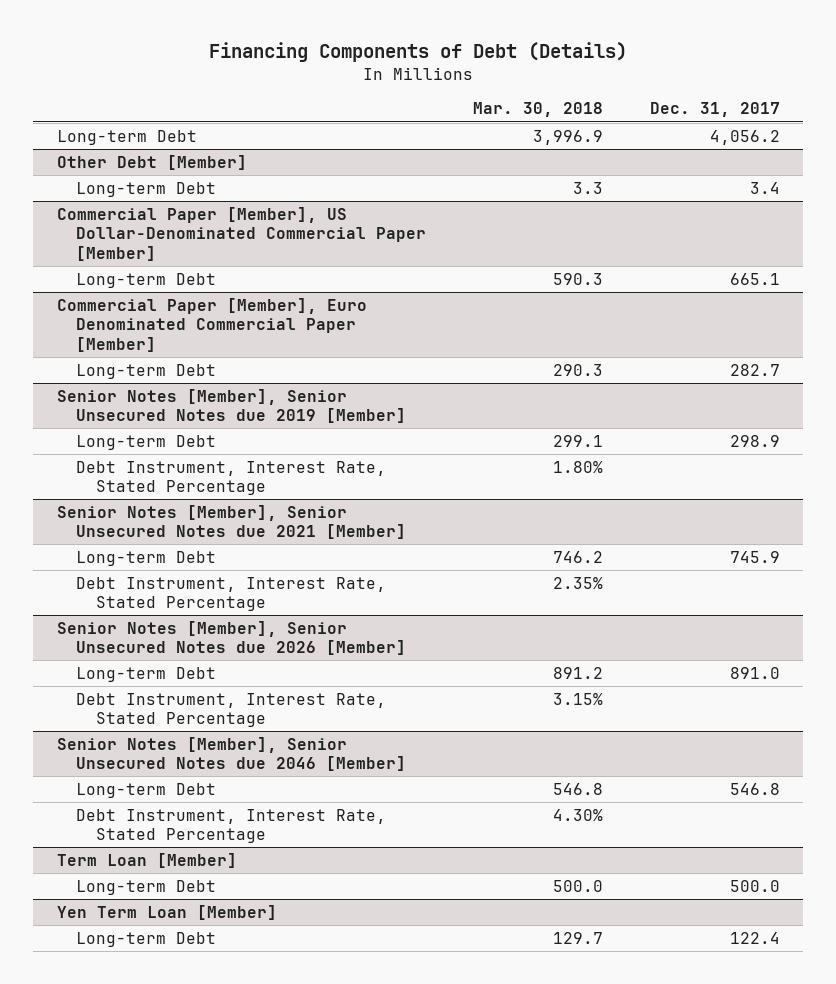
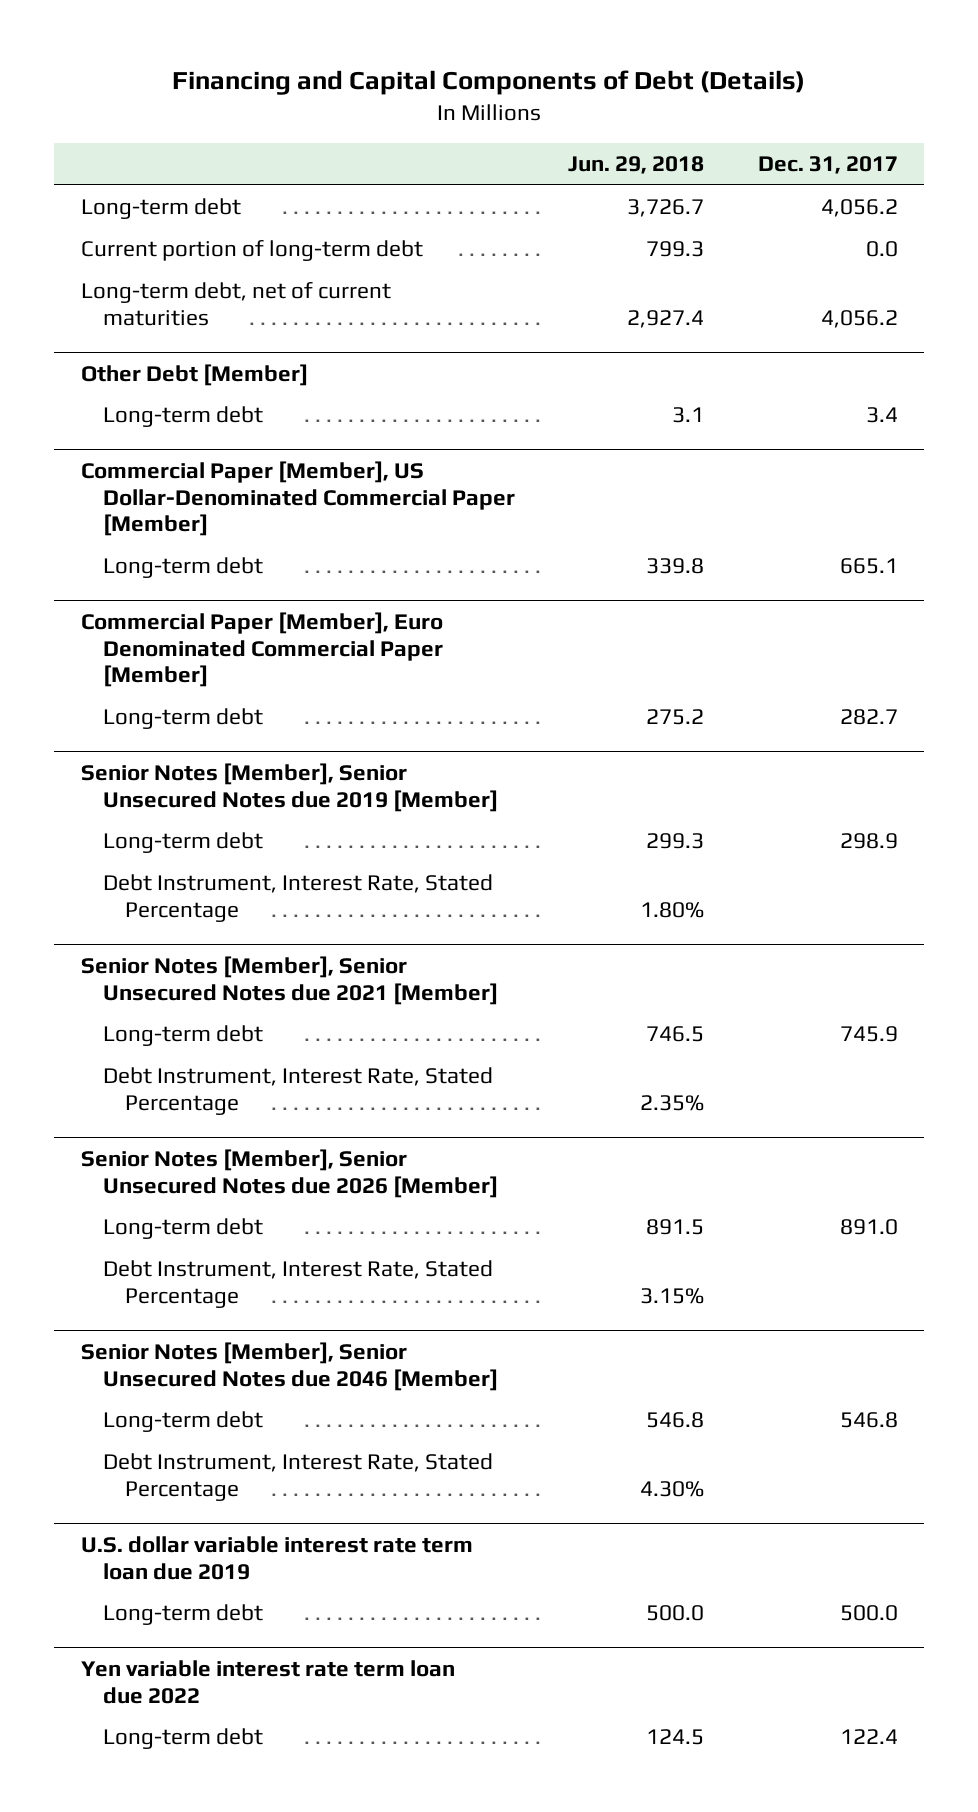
- Financing Components of Debt (Details)
+ Financing and Capital Components of Debt (Details)
- | Mar. 30, 2018 | Dec. 31, 2017
+ | Jun. 29, 2018 | Dec. 31, 2017
- Long-term Debt | 3,996.9 | 4,056.2
+ Long-term debt | 3,726.7 | 4,056.2
+ Current portion of long-term debt | 799.3 | 0.0
+ Long-term debt, net of current maturities | 2,927.4 | 4,056.2
@ Other Debt [Member]
- Long-term Debt | 3.3 | 3.4
+ Long-term debt | 3.1 | 3.4
@ Commercial Paper [Member], US Dollar-Denominated Commercial Paper [Member]
- Long-term Debt | 590.3 | 665.1
+ Long-term debt | 339.8 | 665.1
@ Commercial Paper [Member], Euro Denominated Commercial Paper [Member]
- Long-term Debt | 290.3 | 282.7
+ Long-term debt | 275.2 | 282.7
@ Senior Notes [Member], Senior Unsecured Notes due 2019 [Member]
- Long-term Debt | 299.1 | 298.9
+ Long-term debt | 299.3 | 298.9
@ Senior Notes [Member], Senior Unsecured Notes due 2021 [Member]
- Long-term Debt | 746.2 | 745.9
+ Long-term debt | 746.5 | 745.9
@ Senior Notes [Member], Senior Unsecured Notes due 2026 [Member]
- Long-term Debt | 891.2 | 891.0
+ Long-term debt | 891.5 | 891.0
@ Senior Notes [Member], Senior Unsecured Notes due 2046 [Member]
- Long-term Debt | 546.8 | 546.8
+ Long-term debt | 546.8 | 546.8
- Term Loan [Member]
- Long-term Debt | 500.0 | 500.0
- Yen Term Loan [Member]
- Long-term Debt | 129.7 | 122.4
+ U.S. dollar variable interest rate term loan due 2019
+ Long-term debt | 500.0 | 500.0
+ Yen variable interest rate term loan due 2022
+ Long-term debt | 124.5 | 122.4

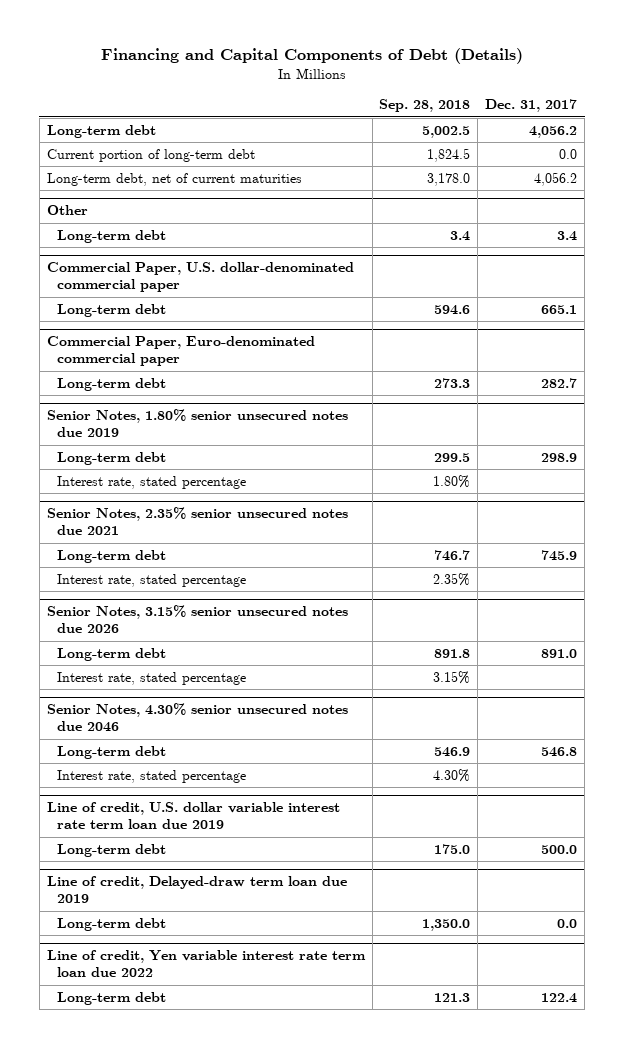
- | Jun. 29, 2018 | Dec. 31, 2017
+ | Sep. 28, 2018 | Dec. 31, 2017
- Other Debt [Member]
+ Other
- Commercial Paper [Member], US Dollar-Denominated Commercial Paper [Member]
+ Commercial Paper, U.S. dollar-denominated commercial paper
- Commercial Paper [Member], Euro Denominated Commercial Paper [Member]
+ Commercial Paper, Euro-denominated commercial paper
- Senior Notes [Member], Senior Unsecured Notes due 2019 [Member]
+ Senior Notes, 1.80% senior unsecured notes due 2019
- Debt Instrument, Interest Rate, Stated Percentage | 1.80% |
- Senior Notes [Member], Senior Unsecured Notes due 2021 [Member]
+ Interest rate, stated percentage | 1.80% |
+ Senior Notes, 2.35% senior unsecured notes due 2021
- Debt Instrument, Interest Rate, Stated Percentage | 2.35% |
- Senior Notes [Member], Senior Unsecured Notes due 2026 [Member]
+ Interest rate, stated percentage | 2.35% |
+ Senior Notes, 3.15% senior unsecured notes due 2026
- Debt Instrument, Interest Rate, Stated Percentage | 3.15% |
- Senior Notes [Member], Senior Unsecured Notes due 2046 [Member]
+ Interest rate, stated percentage | 3.15% |
+ Senior Notes, 4.30% senior unsecured notes due 2046
- Debt Instrument, Interest Rate, Stated Percentage | 4.30% |
- U.S. dollar variable interest rate term loan due 2019
+ Interest rate, stated percentage | 4.30% |
+ Line of credit, U.S. dollar variable interest rate term loan due 2019
- Yen variable interest rate term loan due 2022
+ Line of credit, Delayed-draw term loan due 2019
+ Long-term debt | 1,350.0 | 0.0
+ Line of credit, Yen variable interest rate term loan due 2022

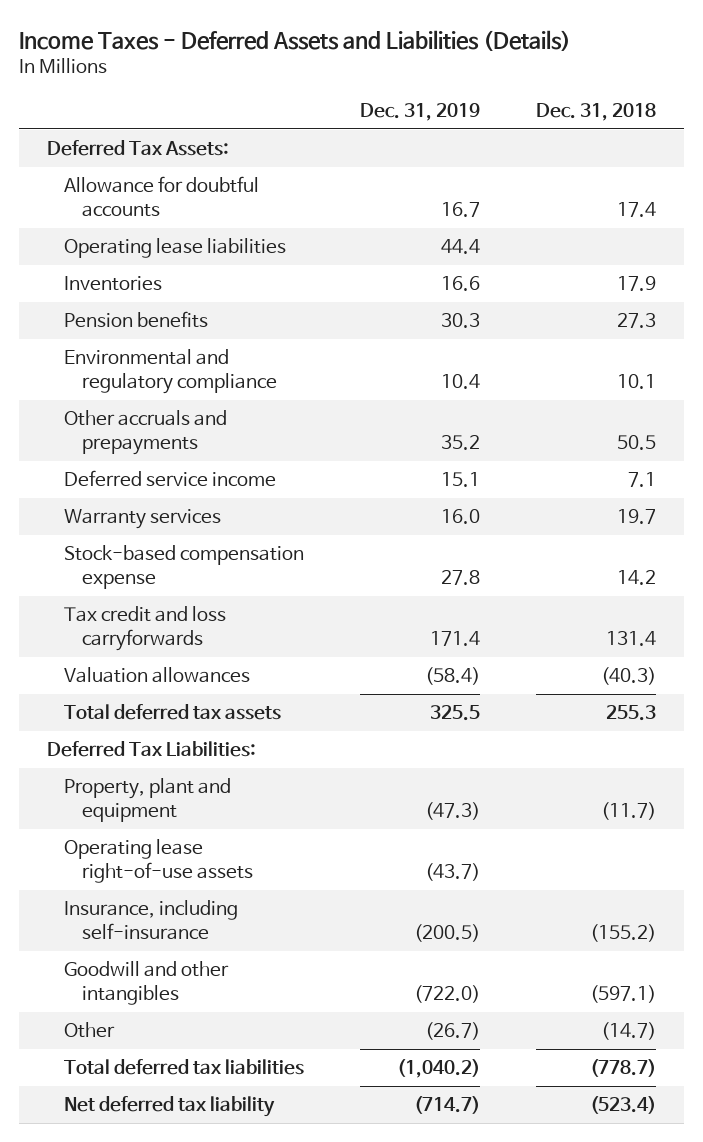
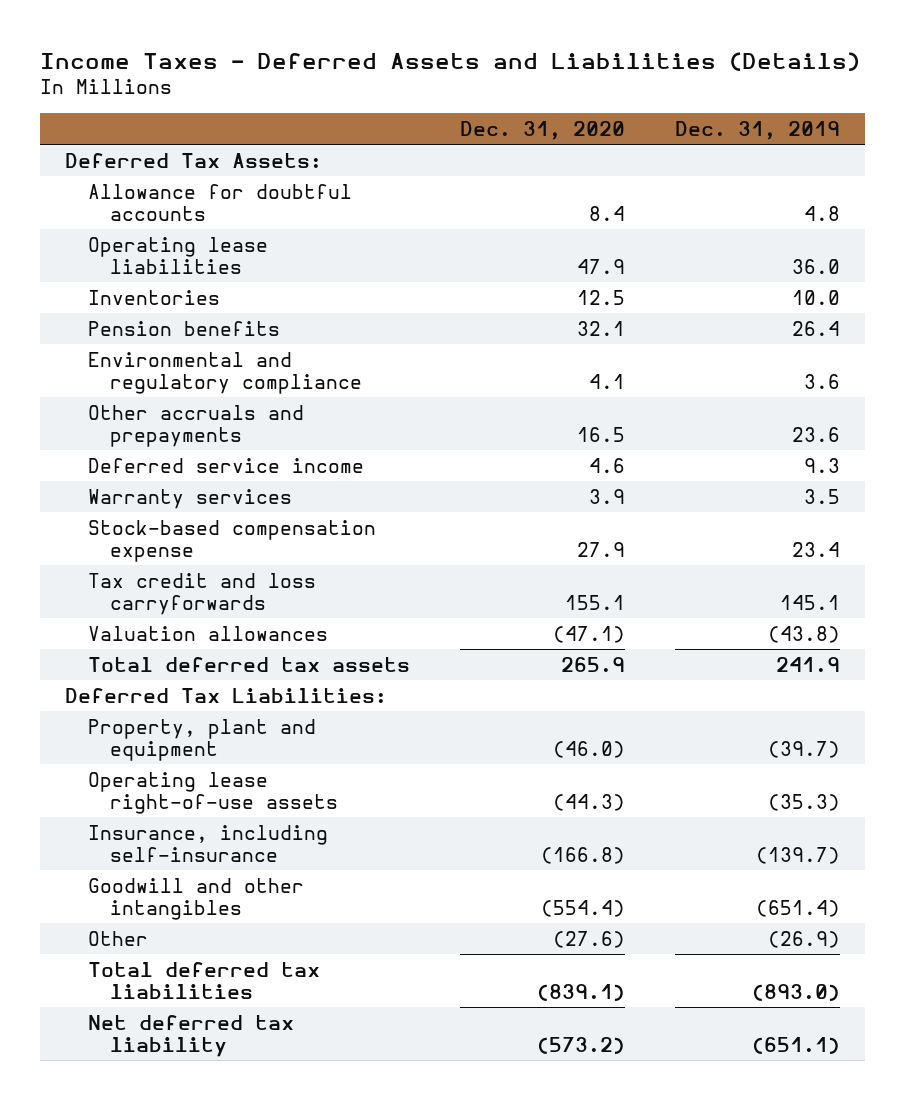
- | Dec. 31, 2019 | Dec. 31, 2018
+ | Dec. 31, 2020 | Dec. 31, 2019
- Allowance for doubtful accounts | 16.7 | 17.4
- Operating lease liabilities | 44.4 |
- Inventories | 16.6 | 17.9
- Pension benefits | 30.3 | 27.3
- Environmental and regulatory compliance | 10.4 | 10.1
- Other accruals and prepayments | 35.2 | 50.5
- Deferred service income | 15.1 | 7.1
- Warranty services | 16.0 | 19.7
- Stock-based compensation expense | 27.8 | 14.2
- Tax credit and loss carryforwards | 171.4 | 131.4
- Valuation allowances | (58.4) | (40.3)
- Total deferred tax assets | 325.5 | 255.3
+ Allowance for doubtful accounts | 8.4 | 4.8
+ Operating lease liabilities | 47.9 | 36.0
+ Inventories | 12.5 | 10.0
+ Pension benefits | 32.1 | 26.4
+ Environmental and regulatory compliance | 4.1 | 3.6
+ Other accruals and prepayments | 16.5 | 23.6
+ Deferred service income | 4.6 | 9.3
+ Warranty services | 3.9 | 3.5
+ Stock-based compensation expense | 27.9 | 23.4
+ Tax credit and loss carryforwards | 155.1 | 145.1
+ Valuation allowances | (47.1) | (43.8)
+ Total deferred tax assets | 265.9 | 241.9
- Property, plant and equipment | (47.3) | (11.7)
- Operating lease right-of-use assets | (43.7) |
- Insurance, including self-insurance | (200.5) | (155.2)
- Goodwill and other intangibles | (722.0) | (597.1)
- Other | (26.7) | (14.7)
- Total deferred tax liabilities | (1,040.2) | (778.7)
- Net deferred tax liability | (714.7) | (523.4)
+ Property, plant and equipment | (46.0) | (39.7)
+ Operating lease right-of-use assets | (44.3) | (35.3)
+ Insurance, including self-insurance | (166.8) | (139.7)
+ Goodwill and other intangibles | (554.4) | (651.4)
+ Other | (27.6) | (26.9)
+ Total deferred tax liabilities | (839.1) | (893.0)
+ Net deferred tax liability | (573.2) | (651.1)

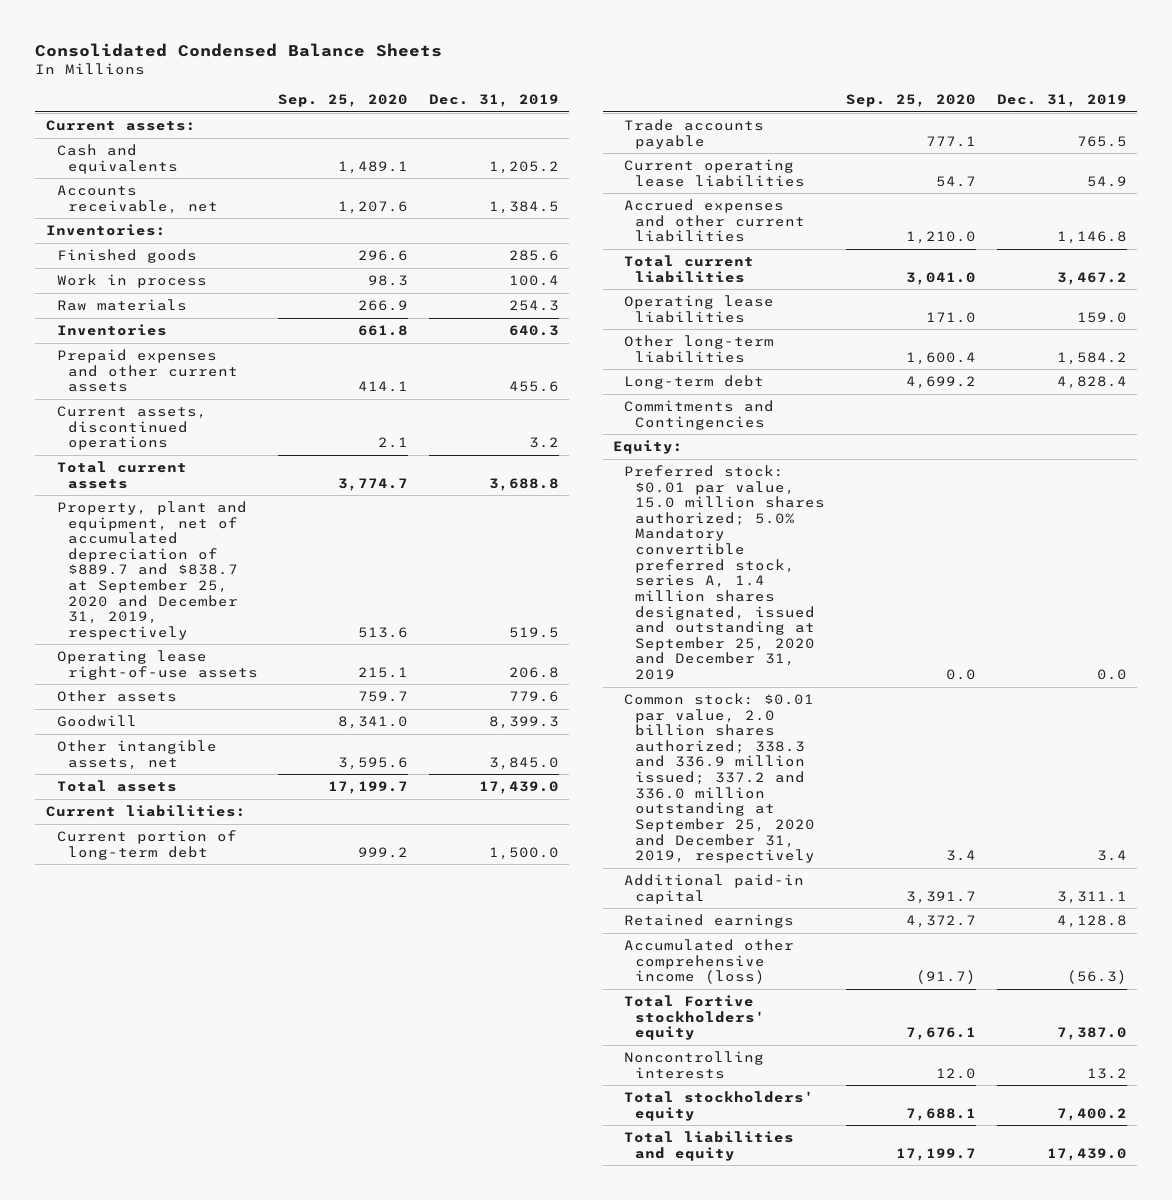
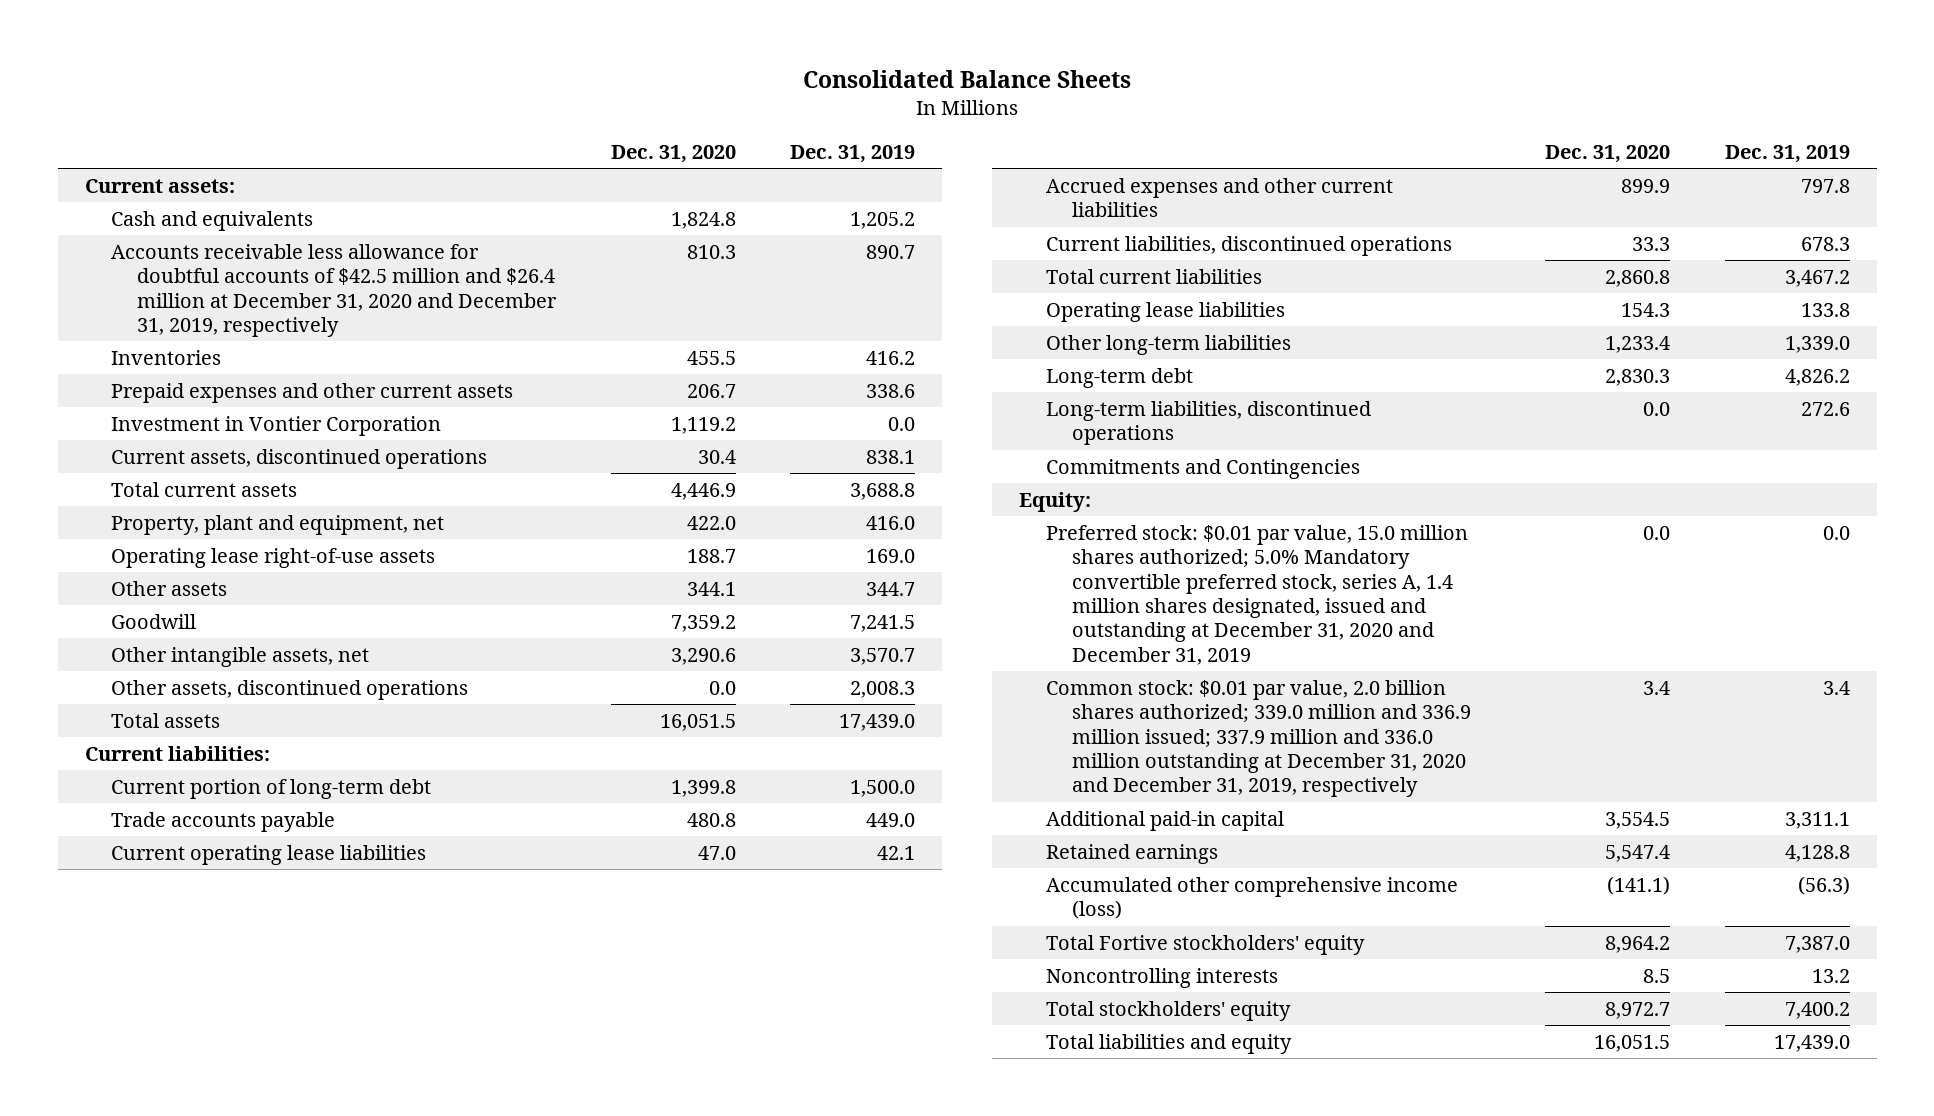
- Consolidated Condensed Balance Sheets
+ Consolidated Balance Sheets
- | Sep. 25, 2020 | Dec. 31, 2019
+ | Dec. 31, 2020 | Dec. 31, 2019
- Accounts receivable, net | 1,207.6 | 1,384.5
- Inventories:
- Finished goods | 296.6 | 285.6
- Work in process | 98.3 | 100.4
- Raw materials | 266.9 | 254.3
- Inventories | 661.8 | 640.3
- Prepaid expenses and other current assets | 414.1 | 455.6
- Current assets, discontinued operations | 2.1 | 3.2
+ Accounts receivable less allowance for doubtful accounts of $42.5 million and $26.4 million at December 31, 2020 and December 31, 2019, respectively | 810.3 | 890.7
+ Inventories | 455.5 | 416.2
+ Prepaid expenses and other current assets | 206.7 | 338.6
+ Investment in Vontier Corporation | 1,119.2 | 0.0
+ Current assets, discontinued operations | 30.4 | 838.1
- Property, plant and equipment, net of accumulated depreciation of $889.7 and $838.7 at September 25, 2020 and December 31, 2019, respectively | 513.6 | 519.5
- Operating lease right-of-use assets | 215.1 | 206.8
- Other assets | 759.7 | 779.6
- Goodwill | 8,341.0 | 8,399.3
- Other intangible assets, net | 3,595.6 | 3,845.0
+ Property, plant and equipment, net | 422.0 | 416.0
+ Operating lease right-of-use assets | 188.7 | 169.0
+ Other assets | 344.1 | 344.7
+ Goodwill | 7,359.2 | 7,241.5
+ Other intangible assets, net | 3,290.6 | 3,570.7
+ Other assets, discontinued operations | 0.0 | 2,008.3
- Trade accounts payable | 777.1 | 765.5
- Current operating lease liabilities | 54.7 | 54.9
- Accrued expenses and other current liabilities | 1,210.0 | 1,146.8
+ Trade accounts payable | 480.8 | 449.0
+ Current operating lease liabilities | 47.0 | 42.1
+ Accrued expenses and other current liabilities | 899.9 | 797.8
+ Current liabilities, discontinued operations | 33.3 | 678.3
- Operating lease liabilities | 171.0 | 159.0
- Other long-term liabilities | 1,600.4 | 1,584.2
- Long-term debt | 4,699.2 | 4,828.4
+ Operating lease liabilities | 154.3 | 133.8
+ Other long-term liabilities | 1,233.4 | 1,339.0
+ Long-term debt | 2,830.3 | 4,826.2
+ Long-term liabilities, discontinued operations | 0.0 | 272.6
- Preferred stock: $0.01 par value, 15.0 million shares authorized; 5.0% Mandatory convertible preferred stock, series A, 1.4 million shares designated, issued and outstanding at September 25, 2020 and December 31, 2019 | 0.0 | 0.0
- Common stock: $0.01 par value, 2.0 billion shares authorized; 338.3 and 336.9 million issued; 337.2 and 336.0 million outstanding at September 25, 2020 and December 31, 2019, respectively | 3.4 | 3.4
+ Preferred stock: $0.01 par value, 15.0 million shares authorized; 5.0% Mandatory convertible preferred stock, series A, 1.4 million shares designated, issued and outstanding at December 31, 2020 and December 31, 2019 | 0.0 | 0.0
+ Common stock: $0.01 par value, 2.0 billion shares authorized; 339.0 million and 336.9 million issued; 337.9 million and 336.0 million outstanding at December 31, 2020 and December 31, 2019, respectively | 3.4 | 3.4

